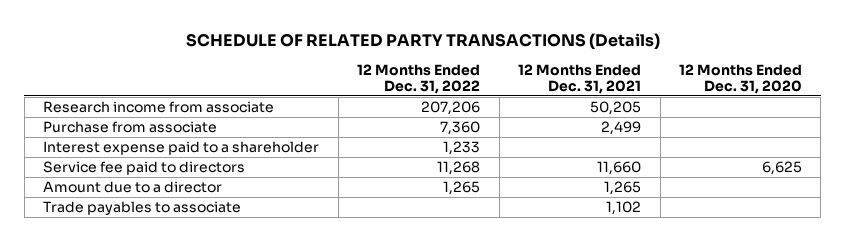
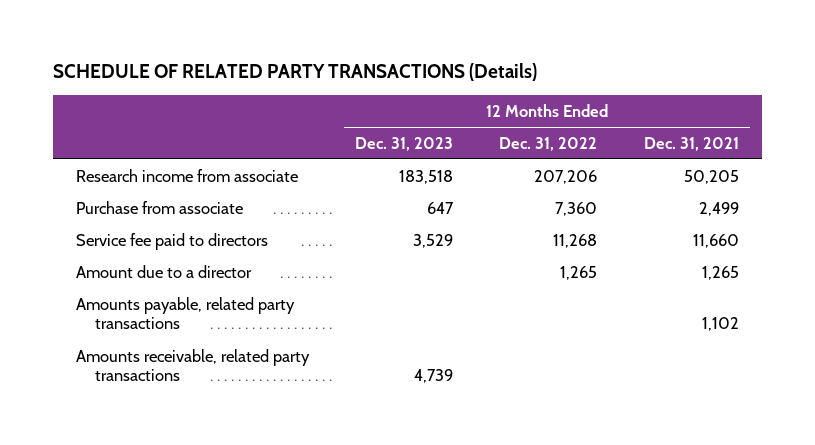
- | 12 Months Ended Dec. 31, 2022 | 12 Months Ended Dec. 31, 2021 | 12 Months Ended Dec. 31, 2020
+ | 12 Months Ended Dec. 31, 2023 | 12 Months Ended Dec. 31, 2022 | 12 Months Ended Dec. 31, 2021
- Interest expense paid to a shareholder | 1,233 | |
- Trade payables to associate | | 1,102 |
+ Amounts payable, related party transactions | | | 1,102
+ Amounts receivable, related party transactions | 4,739 | |

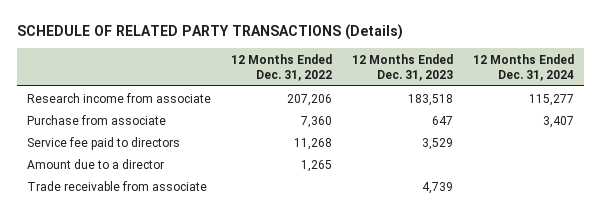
- | 12 Months Ended Dec. 31, 2023 | 12 Months Ended Dec. 31, 2022 | 12 Months Ended Dec. 31, 2021
+ | 12 Months Ended Dec. 31, 2022 | 12 Months Ended Dec. 31, 2023 | 12 Months Ended Dec. 31, 2024
- Amounts payable, related party transactions | | | 1,102
- Amounts receivable, related party transactions | 4,739 | |
+ Trade receivable from associate | | 4,739 |

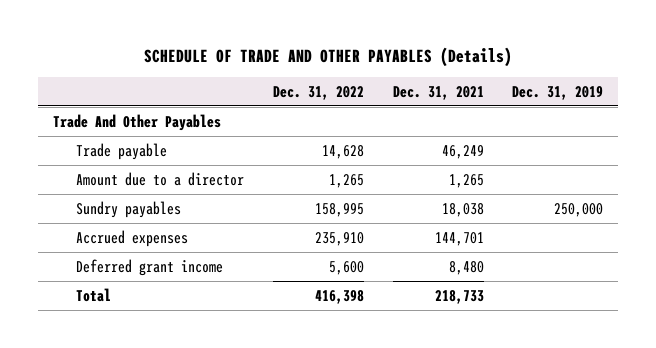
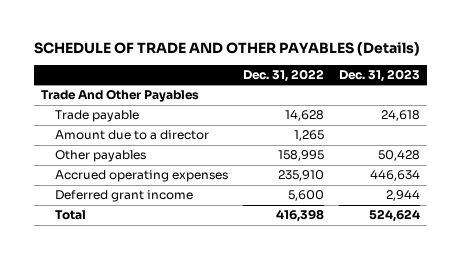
- | Dec. 31, 2022 | Dec. 31, 2021 | Dec. 31, 2019
+ | Dec. 31, 2022 | Dec. 31, 2023
- Sundry payables | 158,995 | 18,038 | 250,000
- Accrued expenses | 235,910 | 144,701 |
+ Other payables | 158,995 | 50,428
+ Accrued operating expenses | 235,910 | 446,634

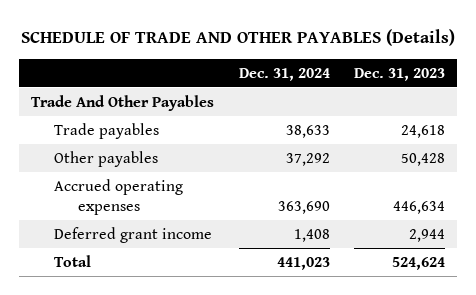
- | Dec. 31, 2022 | Dec. 31, 2023
+ | Dec. 31, 2024 | Dec. 31, 2023
- Trade payable | 14,628 | 24,618
- Amount due to a director | 1,265 |
+ Trade payables | 38,633 | 24,618

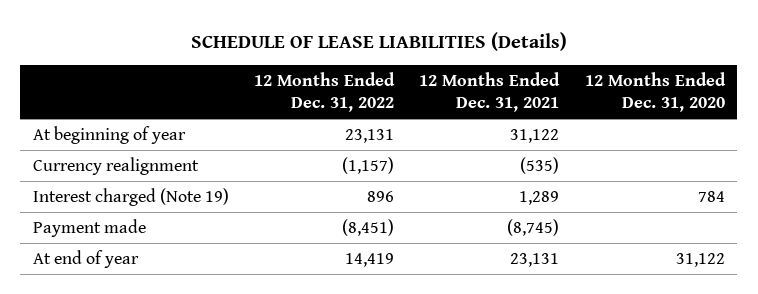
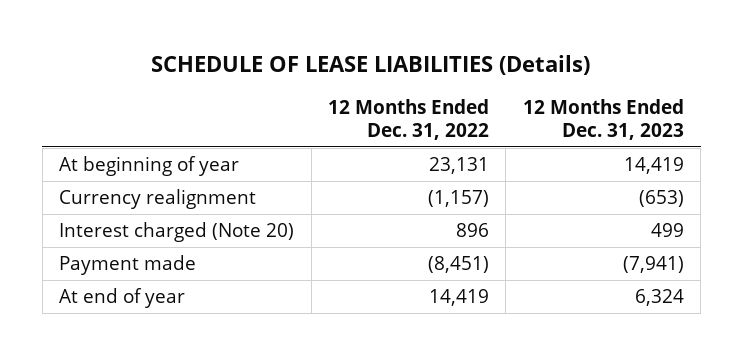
- | 12 Months Ended Dec. 31, 2022 | 12 Months Ended Dec. 31, 2021 | 12 Months Ended Dec. 31, 2020
+ | 12 Months Ended Dec. 31, 2022 | 12 Months Ended Dec. 31, 2023
- Interest charged (Note 19) | 896 | 1,289 | 784
+ Interest charged (Note 20) | 896 | 499

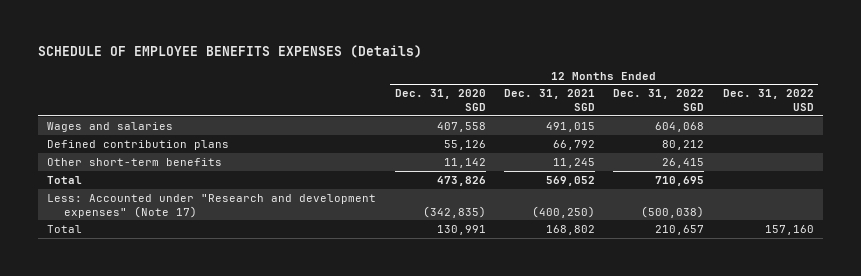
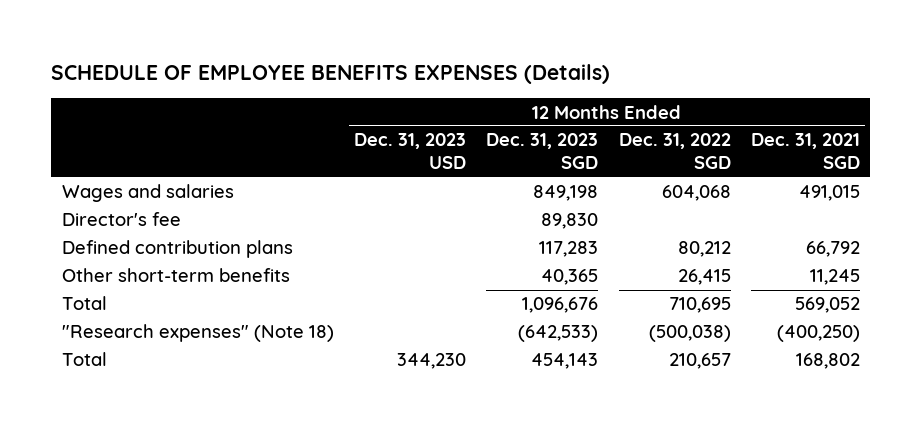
- | 12 Months Ended Dec. 31, 2020 SGD | 12 Months Ended Dec. 31, 2021 SGD | 12 Months Ended Dec. 31, 2022 SGD | 12 Months Ended Dec. 31, 2022 USD
+ | 12 Months Ended Dec. 31, 2023 USD | 12 Months Ended Dec. 31, 2023 SGD | 12 Months Ended Dec. 31, 2022 SGD | 12 Months Ended Dec. 31, 2021 SGD
+ Director's fee | | 89,830 | |
- Less: Accounted under "Research and development expenses" (Note 17) | (342,835) | (400,250) | (500,038) |
+ "Research expenses" (Note 18) | | (642,533) | (500,038) | (400,250)

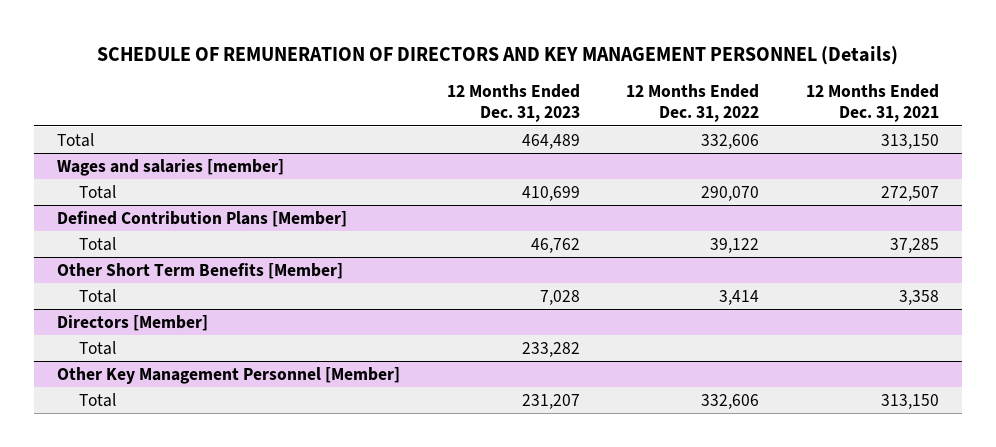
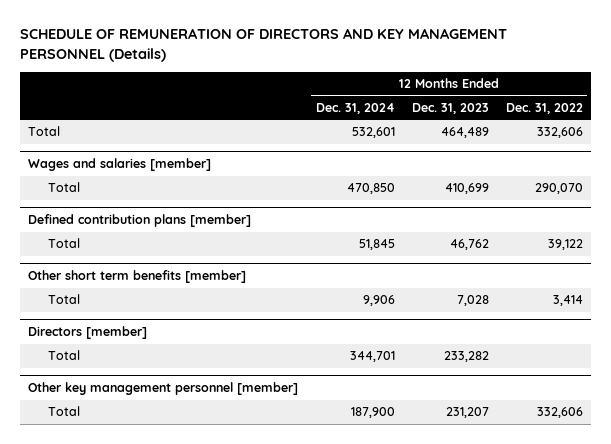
- | 12 Months Ended Dec. 31, 2023 | 12 Months Ended Dec. 31, 2022 | 12 Months Ended Dec. 31, 2021
+ | 12 Months Ended Dec. 31, 2024 | 12 Months Ended Dec. 31, 2023 | 12 Months Ended Dec. 31, 2022
- Defined Contribution Plans [Member]
+ Defined contribution plans [member]
- Other Short Term Benefits [Member]
+ Other short term benefits [member]
- Directors [Member]
+ Directors [member]
- Other Key Management Personnel [Member]
+ Other key management personnel [member]

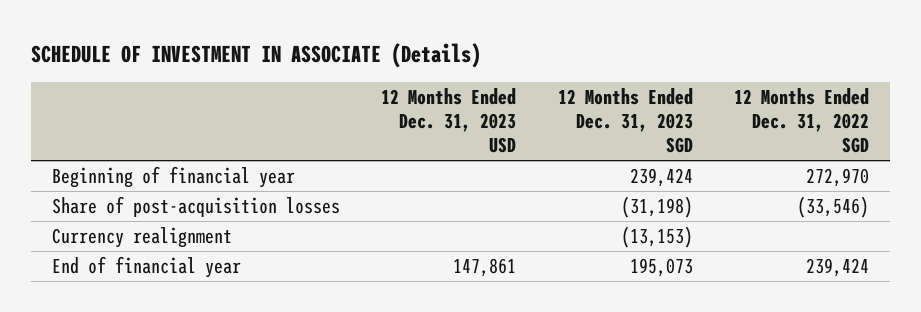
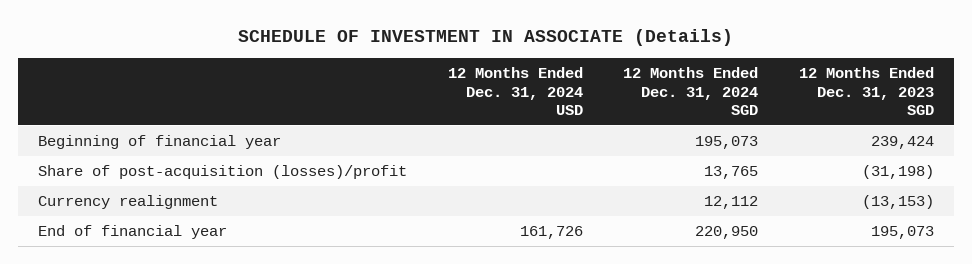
- | 12 Months Ended Dec. 31, 2023 USD | 12 Months Ended Dec. 31, 2023 SGD | 12 Months Ended Dec. 31, 2022 SGD
+ | 12 Months Ended Dec. 31, 2024 USD | 12 Months Ended Dec. 31, 2024 SGD | 12 Months Ended Dec. 31, 2023 SGD
- Share of post-acquisition losses | | (31,198) | (33,546)
+ Share of post-acquisition (losses)/profit | | 13,765 | (31,198)

